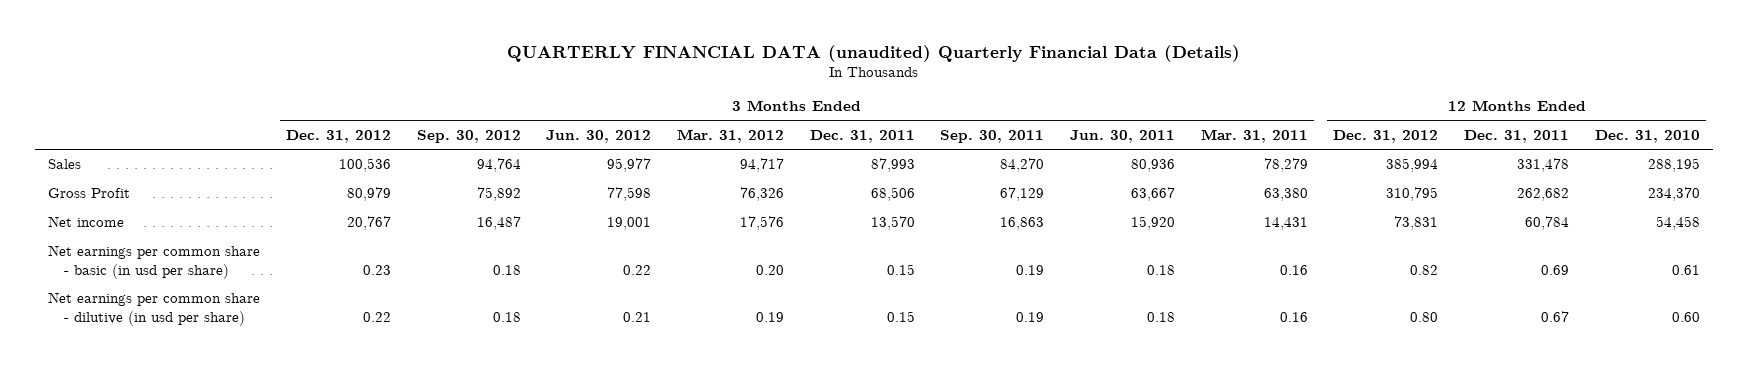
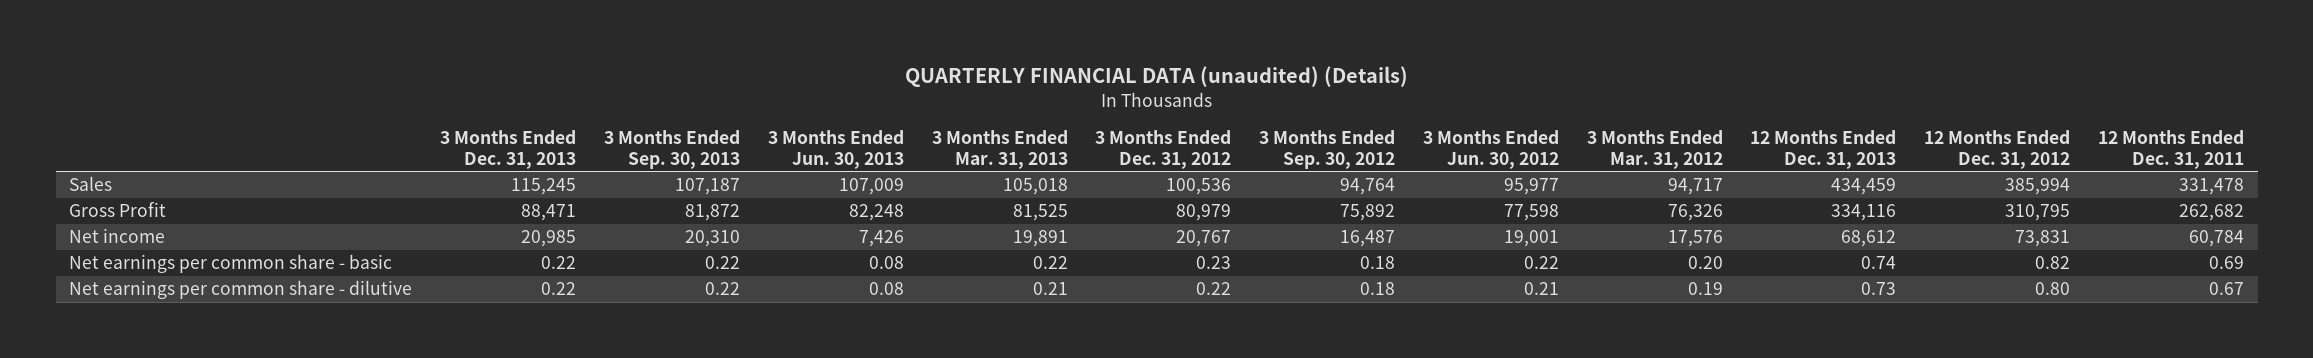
- QUARTERLY FINANCIAL DATA (unaudited) Quarterly Financial Data (Details)
+ QUARTERLY FINANCIAL DATA (unaudited) (Details)
- | 3 Months Ended Dec. 31, 2012 | 3 Months Ended Sep. 30, 2012 | 3 Months Ended Jun. 30, 2012 | 3 Months Ended Mar. 31, 2012 | 3 Months Ended Dec. 31, 2011 | 3 Months Ended Sep. 30, 2011 | 3 Months Ended Jun. 30, 2011 | 3 Months Ended Mar. 31, 2011 | 12 Months Ended Dec. 31, 2012 | 12 Months Ended Dec. 31, 2011 | 12 Months Ended Dec. 31, 2010
+ | 3 Months Ended Dec. 31, 2013 | 3 Months Ended Sep. 30, 2013 | 3 Months Ended Jun. 30, 2013 | 3 Months Ended Mar. 31, 2013 | 3 Months Ended Dec. 31, 2012 | 3 Months Ended Sep. 30, 2012 | 3 Months Ended Jun. 30, 2012 | 3 Months Ended Mar. 31, 2012 | 12 Months Ended Dec. 31, 2013 | 12 Months Ended Dec. 31, 2012 | 12 Months Ended Dec. 31, 2011
- Net earnings per common share - basic (in usd per share) | 0.23 | 0.18 | 0.22 | 0.20 | 0.15 | 0.19 | 0.18 | 0.16 | 0.82 | 0.69 | 0.61
- Net earnings per common share - dilutive (in usd per share) | 0.22 | 0.18 | 0.21 | 0.19 | 0.15 | 0.19 | 0.18 | 0.16 | 0.80 | 0.67 | 0.60
+ Net earnings per common share - basic | 0.22 | 0.22 | 0.08 | 0.22 | 0.23 | 0.18 | 0.22 | 0.20 | 0.74 | 0.82 | 0.69
+ Net earnings per common share - dilutive | 0.22 | 0.22 | 0.08 | 0.21 | 0.22 | 0.18 | 0.21 | 0.19 | 0.73 | 0.80 | 0.67

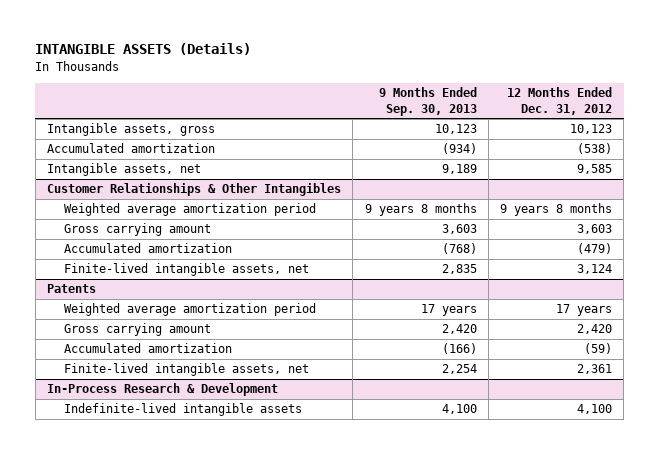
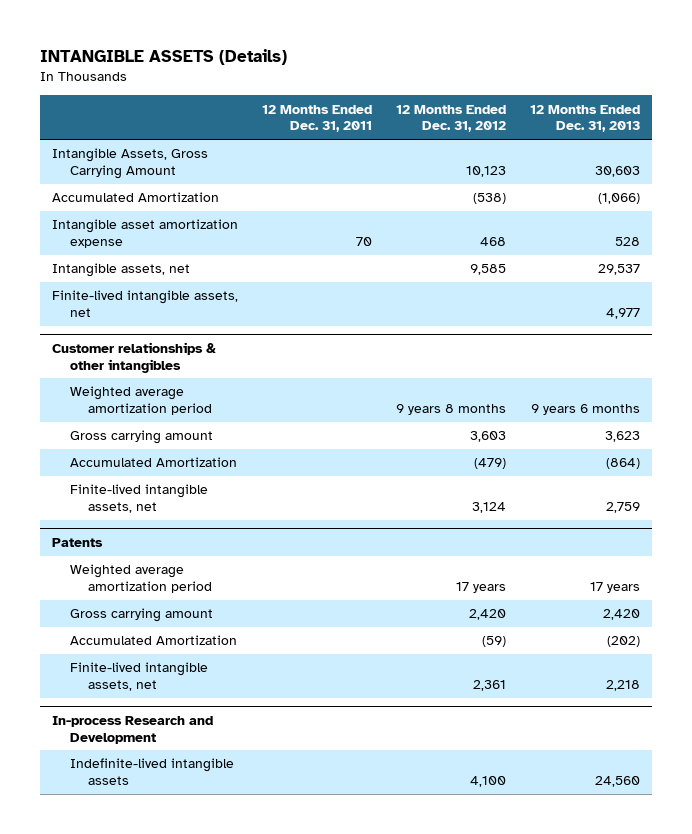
- | 9 Months Ended Sep. 30, 2013 | 12 Months Ended Dec. 31, 2012
+ | 12 Months Ended Dec. 31, 2011 | 12 Months Ended Dec. 31, 2012 | 12 Months Ended Dec. 31, 2013
- Intangible assets, gross | 10,123 | 10,123
- Accumulated amortization | (934) | (538)
+ Intangible Assets, Gross Carrying Amount | | 10,123 | 30,603
+ Accumulated Amortization | | (538) | (1,066)
+ Intangible asset amortization expense | 70 | 468 | 528
- Customer Relationships & Other Intangibles
+ Finite-lived intangible assets, net | | | 4,977
+ Customer relationships & other intangibles
- Accumulated amortization | (768) | (479)
+ Accumulated Amortization | | (479) | (864)
@ Patents
- Accumulated amortization | (166) | (59)
+ Accumulated Amortization | | (59) | (202)
- In-Process Research & Development
+ In-process Research and Development

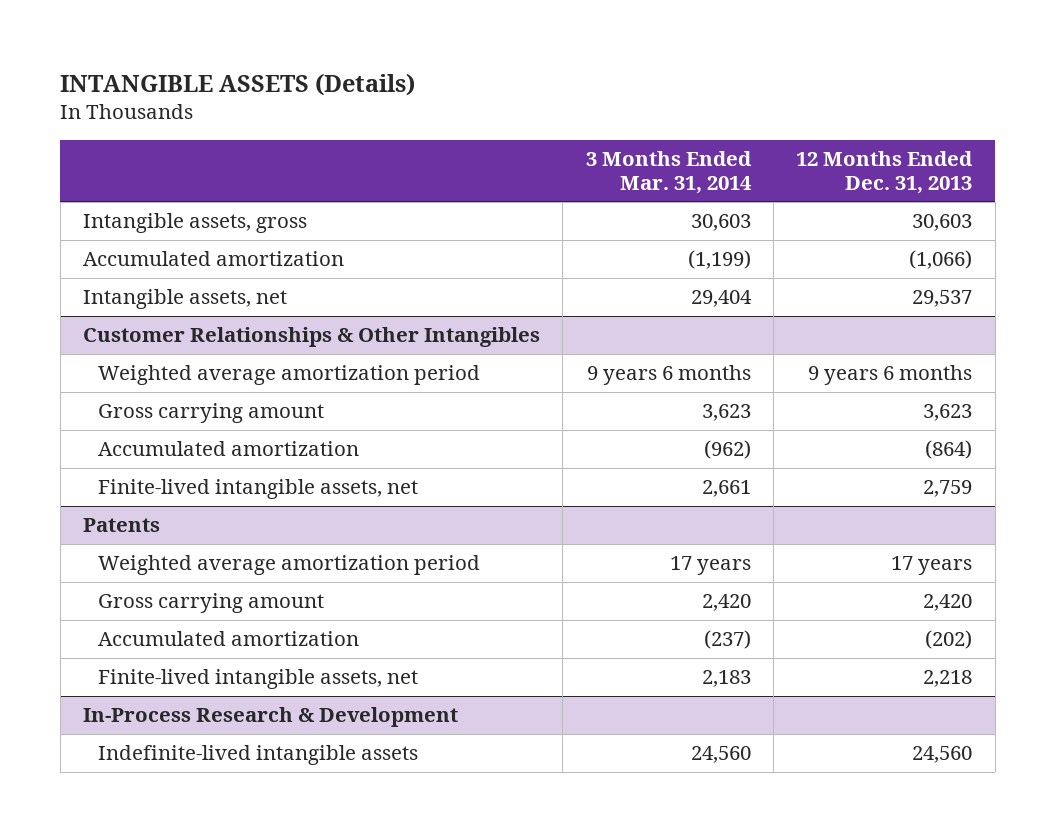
- | 12 Months Ended Dec. 31, 2011 | 12 Months Ended Dec. 31, 2012 | 12 Months Ended Dec. 31, 2013
+ | 3 Months Ended Mar. 31, 2014 | 12 Months Ended Dec. 31, 2013
- Intangible Assets, Gross Carrying Amount | | 10,123 | 30,603
- Accumulated Amortization | | (538) | (1,066)
- Intangible asset amortization expense | 70 | 468 | 528
+ Intangible assets, gross | 30,603 | 30,603
+ Accumulated amortization | (1,199) | (1,066)
- Finite-lived intangible assets, net | | | 4,977
- Customer relationships & other intangibles
+ Customer Relationships & Other Intangibles
- Accumulated Amortization | | (479) | (864)
+ Accumulated amortization | (962) | (864)
@ Patents
- Accumulated Amortization | | (59) | (202)
+ Accumulated amortization | (237) | (202)
- In-process Research and Development
+ In-Process Research & Development

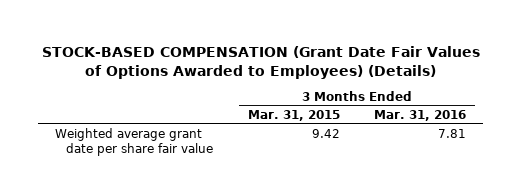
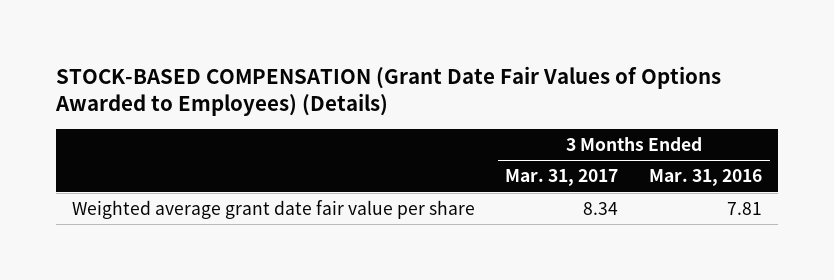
- | 3 Months Ended Mar. 31, 2015 | 3 Months Ended Mar. 31, 2016
+ | 3 Months Ended Mar. 31, 2017 | 3 Months Ended Mar. 31, 2016
- Weighted average grant date per share fair value | 9.42 | 7.81
+ Weighted average grant date fair value per share | 8.34 | 7.81

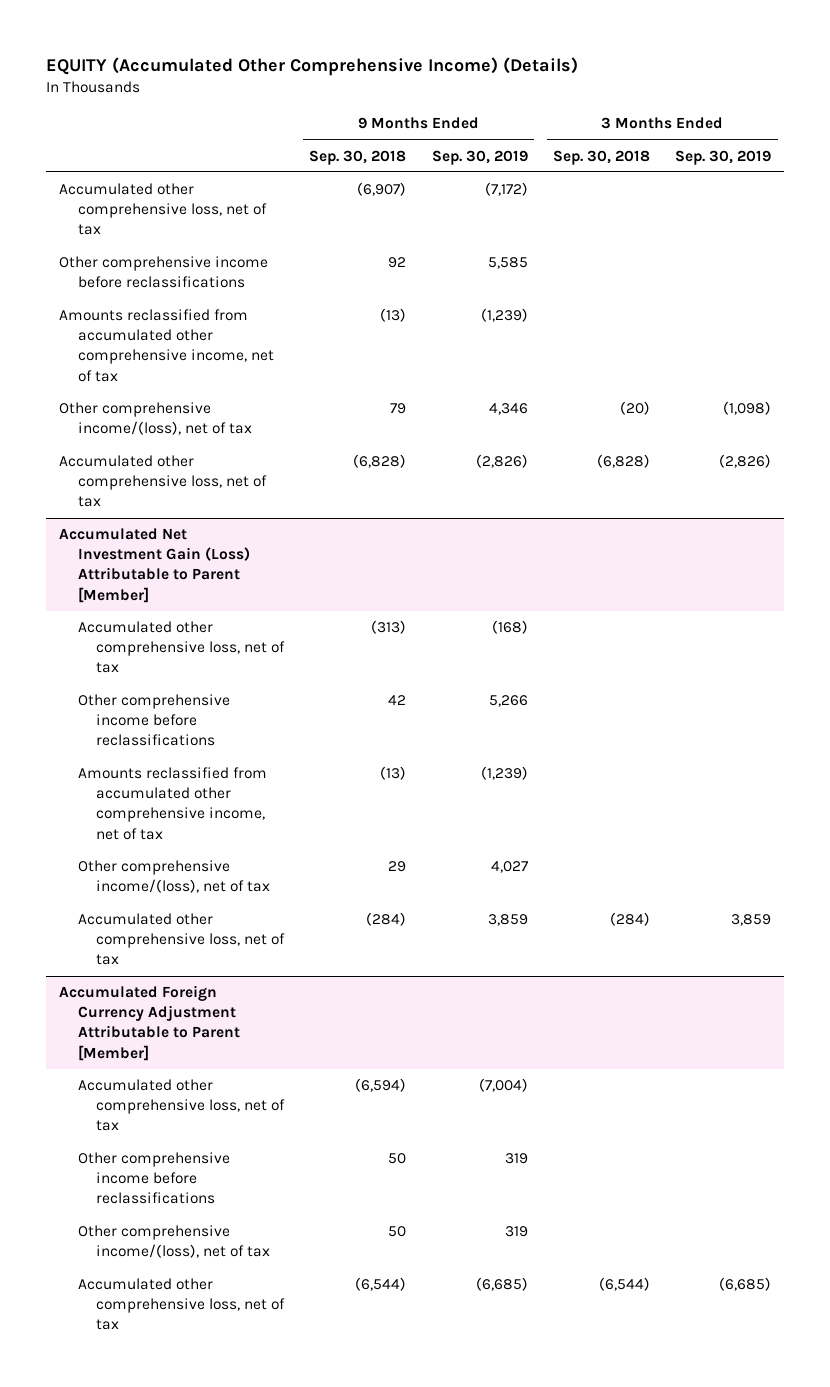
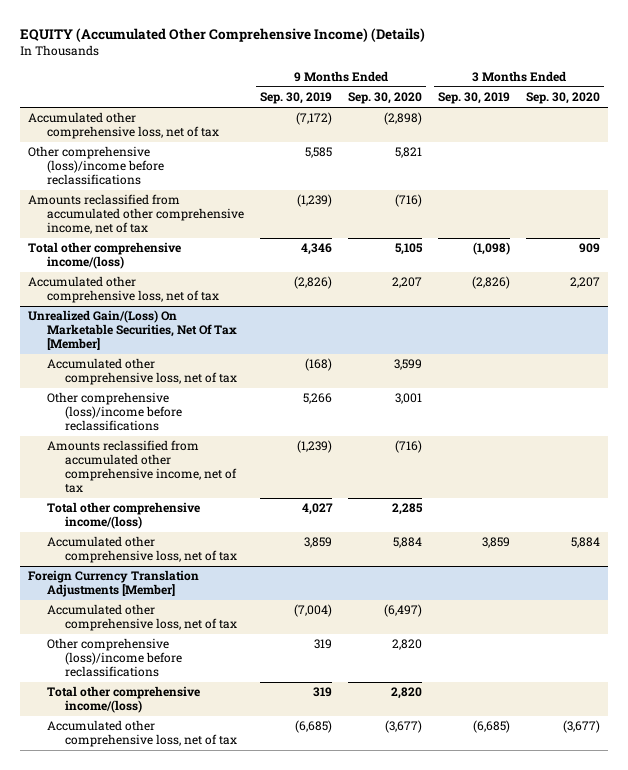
- | 9 Months Ended Sep. 30, 2018 | 9 Months Ended Sep. 30, 2019 | 3 Months Ended Sep. 30, 2018 | 3 Months Ended Sep. 30, 2019
+ | 9 Months Ended Sep. 30, 2019 | 9 Months Ended Sep. 30, 2020 | 3 Months Ended Sep. 30, 2019 | 3 Months Ended Sep. 30, 2020
- Other comprehensive income before reclassifications | 92 | 5,585 | |
+ Other comprehensive (loss)/income before reclassifications | 5,585 | 5,821 | |
- Other comprehensive income/(loss), net of tax | 79 | 4,346 | (20) | (1,098)
+ Total other comprehensive income/(loss) | 4,346 | 5,105 | (1,098) | 909
- Accumulated Net Investment Gain (Loss) Attributable to Parent [Member]
+ Unrealized Gain/(Loss) On Marketable Securities, Net Of Tax [Member]
- Other comprehensive income before reclassifications | 42 | 5,266 | |
+ Other comprehensive (loss)/income before reclassifications | 5,266 | 3,001 | |
- Other comprehensive income/(loss), net of tax | 29 | 4,027 | |
+ Total other comprehensive income/(loss) | 4,027 | 2,285 | |
- Accumulated Foreign Currency Adjustment Attributable to Parent [Member]
+ Foreign Currency Translation Adjustments [Member]
- Other comprehensive income before reclassifications | 50 | 319 | |
- Other comprehensive income/(loss), net of tax | 50 | 319 | |
+ Other comprehensive (loss)/income before reclassifications | 319 | 2,820 | |
+ Total other comprehensive income/(loss) | 319 | 2,820 | |

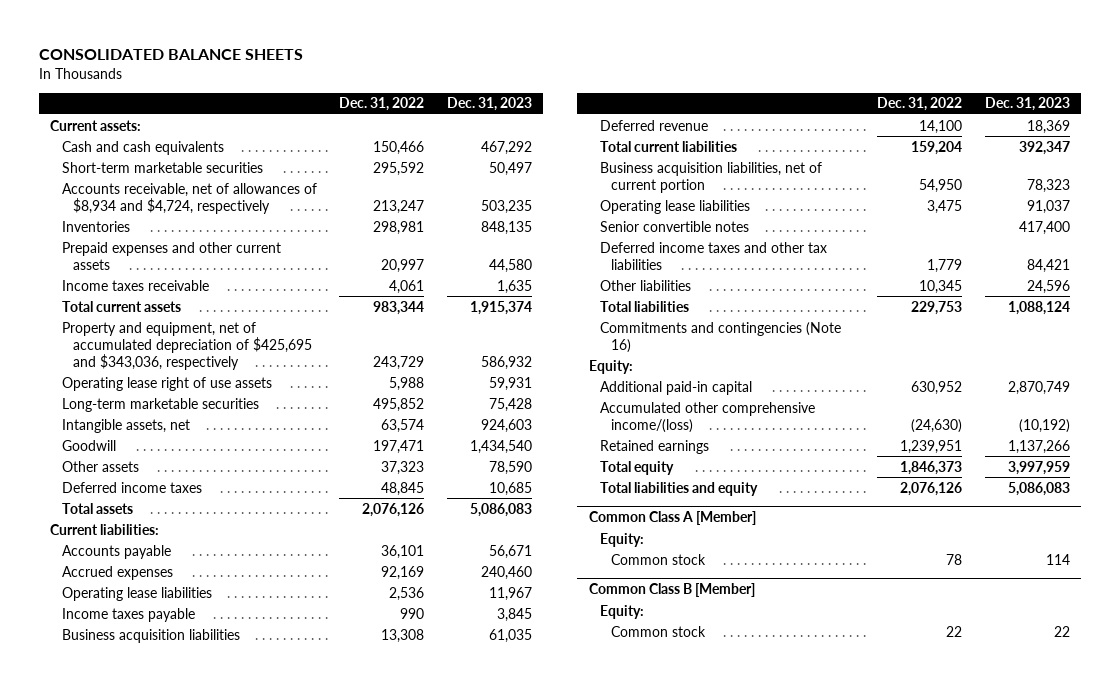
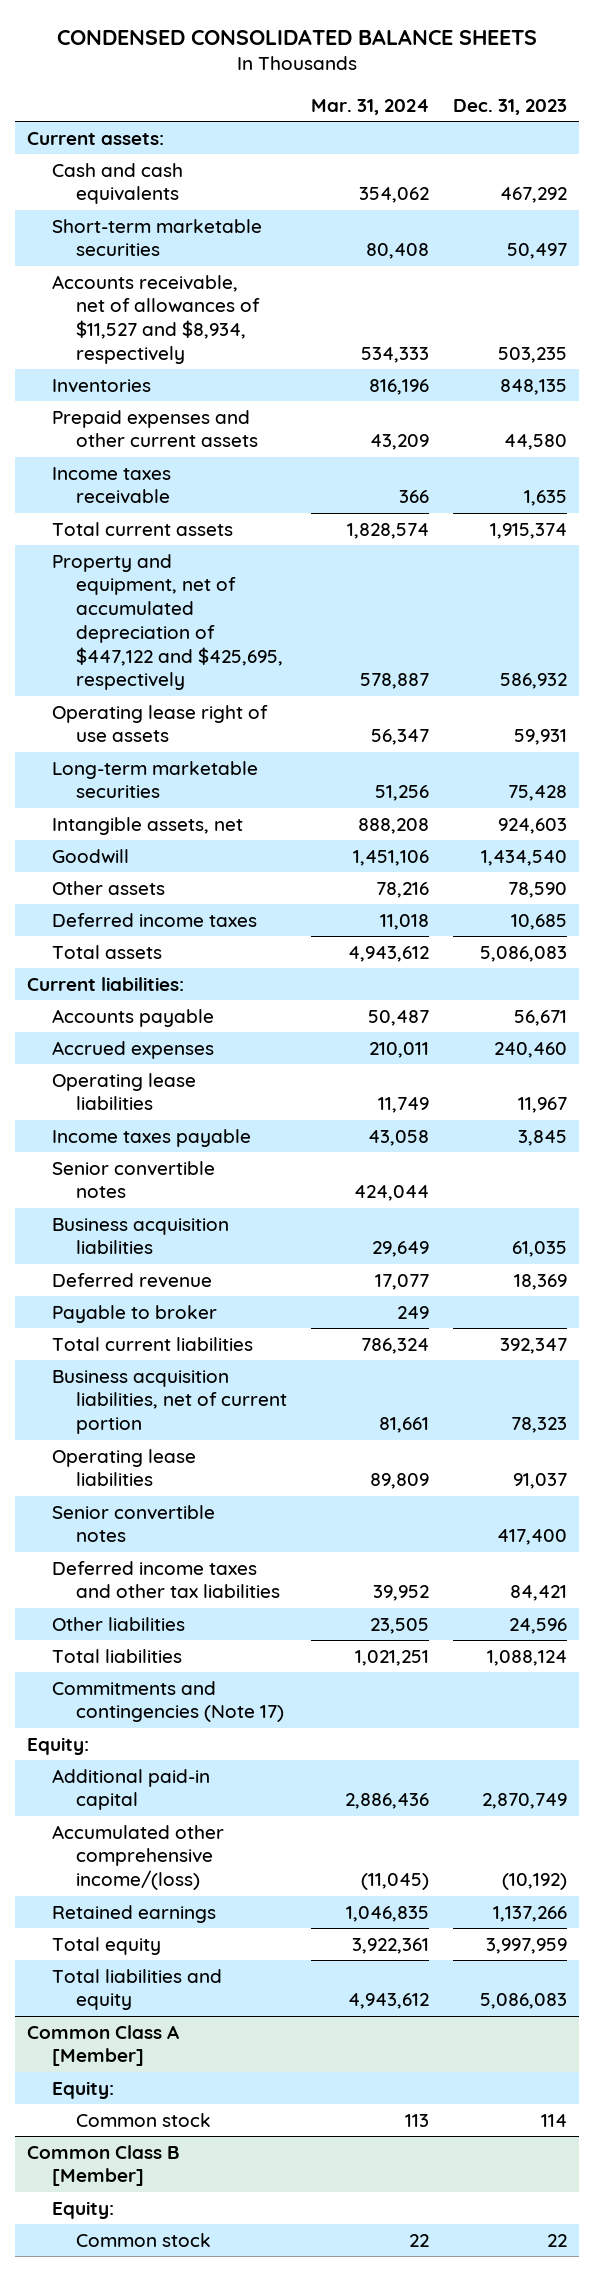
- CONSOLIDATED BALANCE SHEETS
+ CONDENSED CONSOLIDATED BALANCE SHEETS
- | Dec. 31, 2022 | Dec. 31, 2023
+ | Mar. 31, 2024 | Dec. 31, 2023
- Accounts receivable, net of allowances of $8,934 and $4,724, respectively | 213,247 | 503,235
+ Accounts receivable, net of allowances of $11,527 and $8,934, respectively | 534,333 | 503,235
- Property and equipment, net of accumulated depreciation of $425,695 and $343,036, respectively | 243,729 | 586,932
+ Property and equipment, net of accumulated depreciation of $447,122 and $425,695, respectively | 578,887 | 586,932
+ Senior convertible notes | 424,044 |
+ Payable to broker | 249 |
- Commitments and contingencies (Note 16)
+ Commitments and contingencies (Note 17)

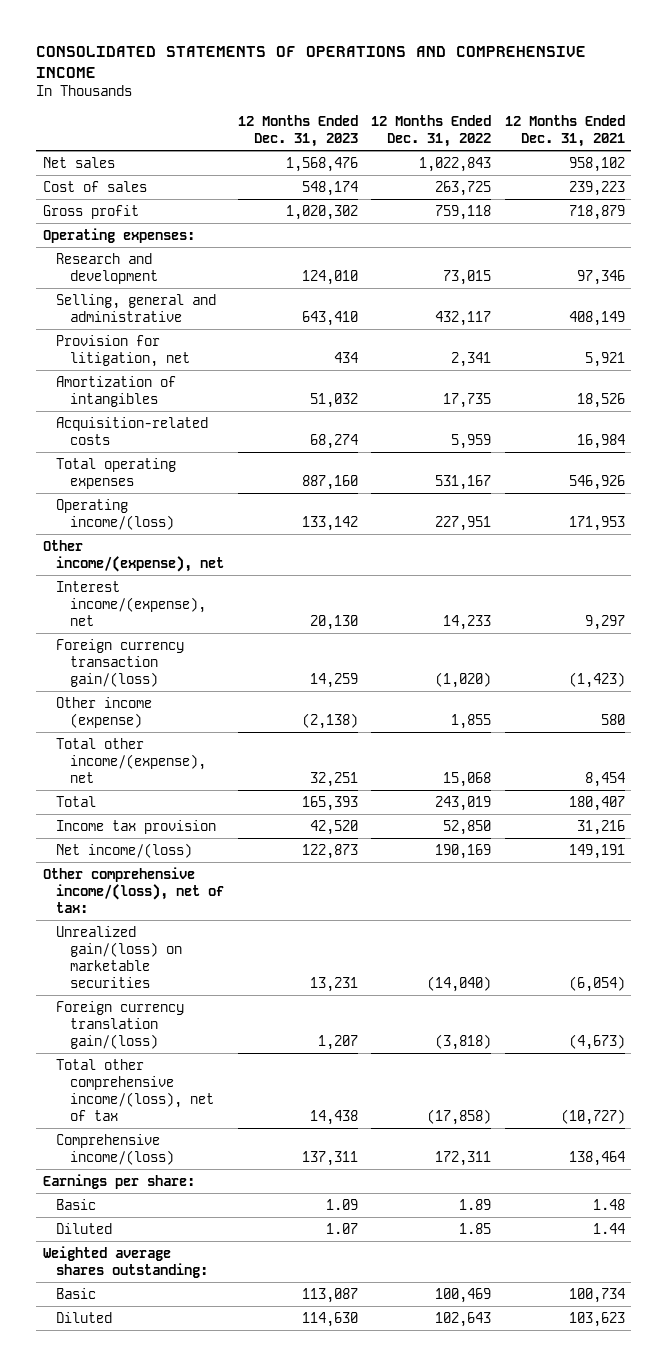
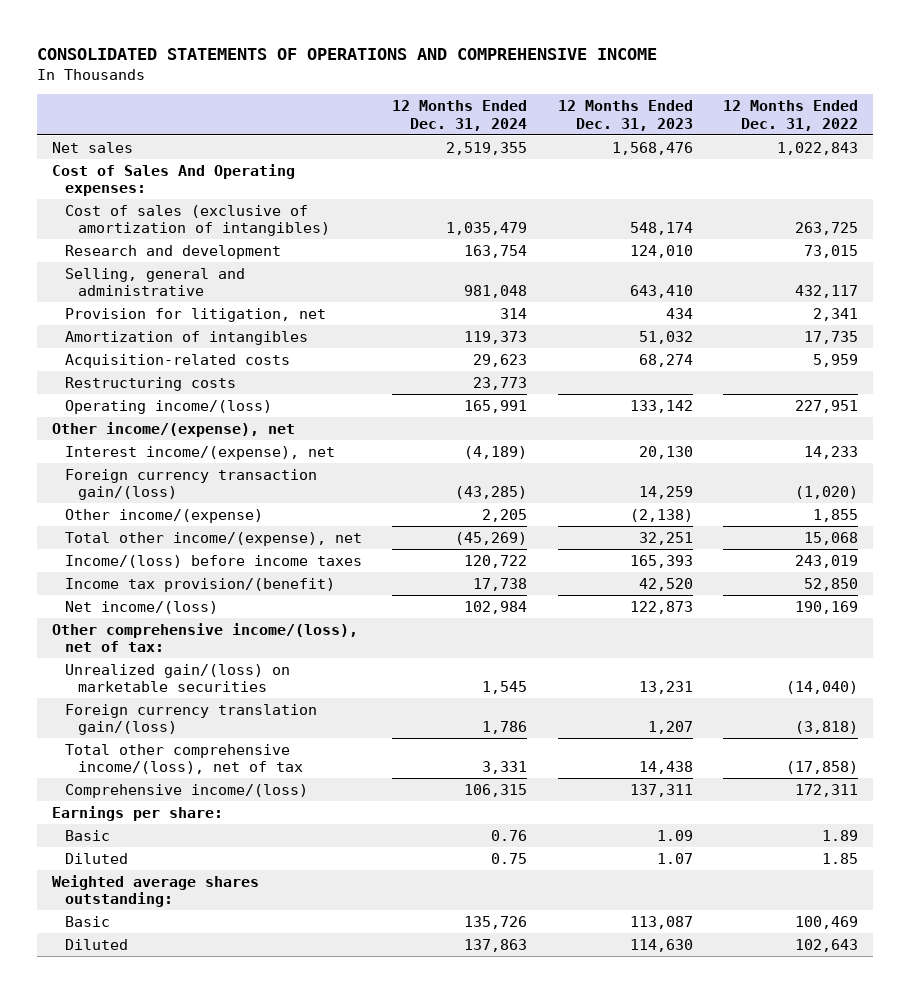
- | 12 Months Ended Dec. 31, 2023 | 12 Months Ended Dec. 31, 2022 | 12 Months Ended Dec. 31, 2021
+ | 12 Months Ended Dec. 31, 2024 | 12 Months Ended Dec. 31, 2023 | 12 Months Ended Dec. 31, 2022
- Cost of sales | 548,174 | 263,725 | 239,223
- Gross profit | 1,020,302 | 759,118 | 718,879
- Operating expenses:
+ Cost of Sales And Operating expenses:
+ Cost of sales (exclusive of amortization of intangibles) | 1,035,479 | 548,174 | 263,725
- Total operating expenses | 887,160 | 531,167 | 546,926
+ Restructuring costs | 23,773 | |
- Other income (expense) | (2,138) | 1,855 | 580
+ Other income/(expense) | 2,205 | (2,138) | 1,855
- Total | 165,393 | 243,019 | 180,407
- Income tax provision | 42,520 | 52,850 | 31,216
+ Income/(loss) before income taxes | 120,722 | 165,393 | 243,019
+ Income tax provision/(benefit) | 17,738 | 42,520 | 52,850

